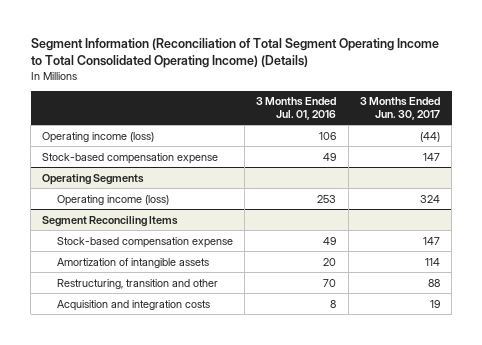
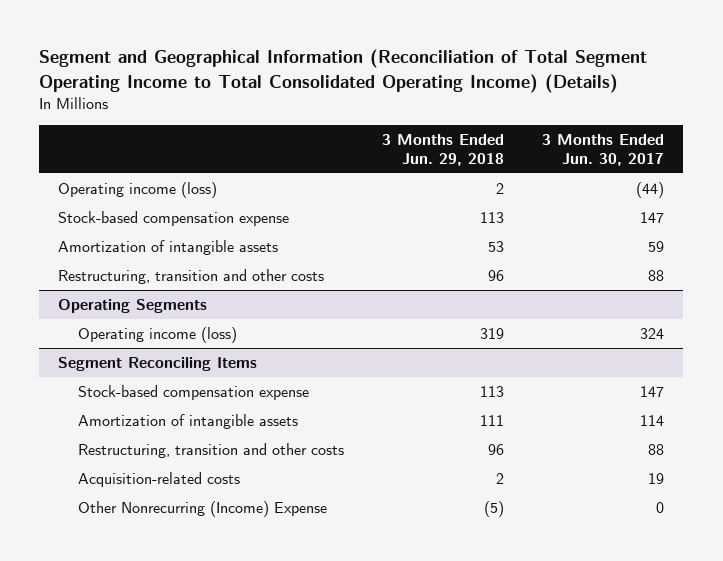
- Segment Information (Reconciliation of Total Segment Operating Income to Total Consolidated Operating Income) (Details)
+ Segment and Geographical Information (Reconciliation of Total Segment Operating Income to Total Consolidated Operating Income) (Details)
- | 3 Months Ended Jul. 01, 2016 | 3 Months Ended Jun. 30, 2017
+ | 3 Months Ended Jun. 29, 2018 | 3 Months Ended Jun. 30, 2017
+ Amortization of intangible assets | 53 | 59
+ Restructuring, transition and other costs | 96 | 88
@ Segment Reconciling Items
- Restructuring, transition and other | 70 | 88
- Acquisition and integration costs | 8 | 19
+ Restructuring, transition and other costs | 96 | 88
+ Acquisition-related costs | 2 | 19
+ Other Nonrecurring (Income) Expense | (5) | 0

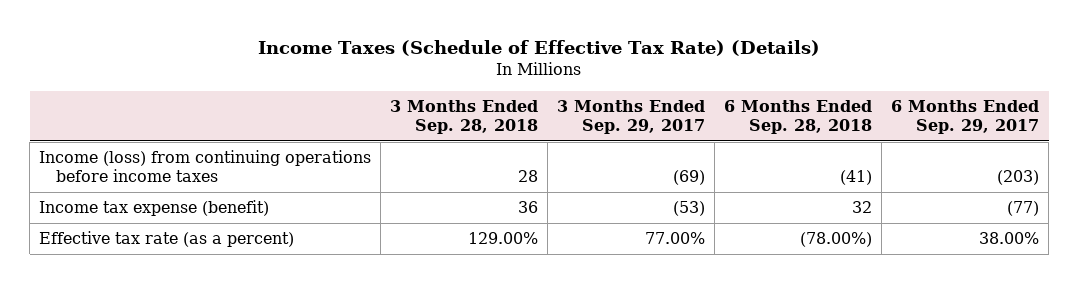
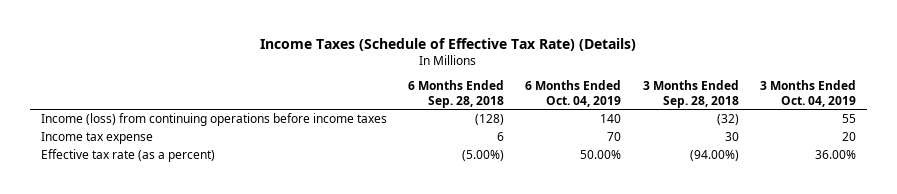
- | 3 Months Ended Sep. 28, 2018 | 3 Months Ended Sep. 29, 2017 | 6 Months Ended Sep. 28, 2018 | 6 Months Ended Sep. 29, 2017
+ | 6 Months Ended Sep. 28, 2018 | 6 Months Ended Oct. 04, 2019 | 3 Months Ended Sep. 28, 2018 | 3 Months Ended Oct. 04, 2019
- Income (loss) from continuing operations before income taxes | 28 | (69) | (41) | (203)
- Income tax expense (benefit) | 36 | (53) | 32 | (77)
- Effective tax rate (as a percent) | 129.00% | 77.00% | (78.00%) | 38.00%
+ Income (loss) from continuing operations before income taxes | (128) | 140 | (32) | 55
+ Income tax expense | 6 | 70 | 30 | 20
+ Effective tax rate (as a percent) | (5.00%) | 50.00% | (94.00%) | 36.00%

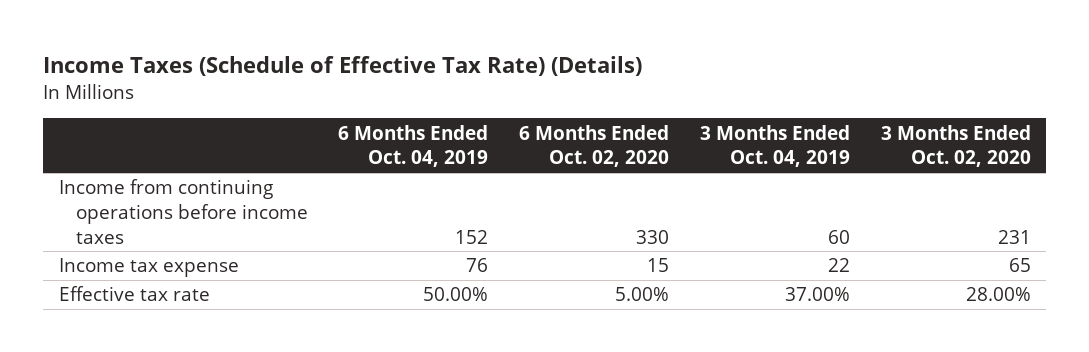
- | 6 Months Ended Sep. 28, 2018 | 6 Months Ended Oct. 04, 2019 | 3 Months Ended Sep. 28, 2018 | 3 Months Ended Oct. 04, 2019
+ | 6 Months Ended Oct. 04, 2019 | 6 Months Ended Oct. 02, 2020 | 3 Months Ended Oct. 04, 2019 | 3 Months Ended Oct. 02, 2020
- Income (loss) from continuing operations before income taxes | (128) | 140 | (32) | 55
- Income tax expense | 6 | 70 | 30 | 20
- Effective tax rate (as a percent) | (5.00%) | 50.00% | (94.00%) | 36.00%
+ Income from continuing operations before income taxes | 152 | 330 | 60 | 231
+ Income tax expense | 76 | 15 | 22 | 65
+ Effective tax rate | 50.00% | 5.00% | 37.00% | 28.00%

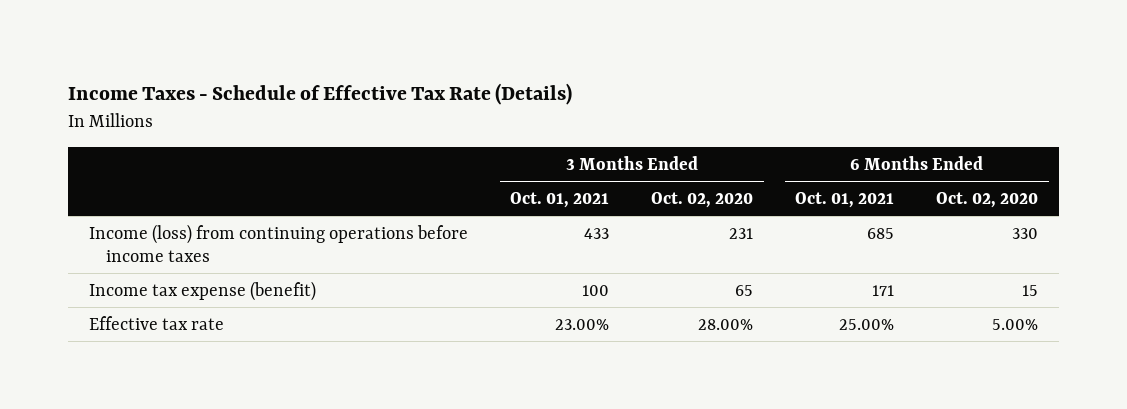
- Income Taxes (Schedule of Effective Tax Rate) (Details)
+ Income Taxes - Schedule of Effective Tax Rate (Details)
- | 6 Months Ended Oct. 04, 2019 | 6 Months Ended Oct. 02, 2020 | 3 Months Ended Oct. 04, 2019 | 3 Months Ended Oct. 02, 2020
+ | 3 Months Ended Oct. 01, 2021 | 3 Months Ended Oct. 02, 2020 | 6 Months Ended Oct. 01, 2021 | 6 Months Ended Oct. 02, 2020
- Income from continuing operations before income taxes | 152 | 330 | 60 | 231
- Income tax expense | 76 | 15 | 22 | 65
+ Income (loss) from continuing operations before income taxes | 433 | 231 | 685 | 330
+ Income tax expense (benefit) | 100 | 65 | 171 | 15

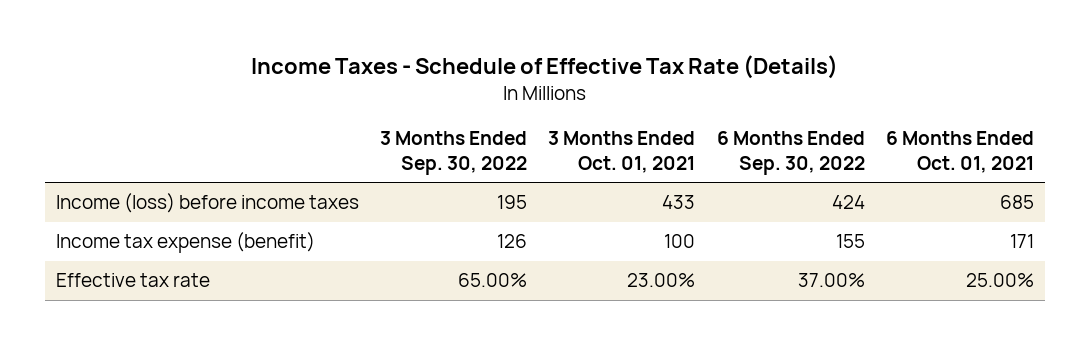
- | 3 Months Ended Oct. 01, 2021 | 3 Months Ended Oct. 02, 2020 | 6 Months Ended Oct. 01, 2021 | 6 Months Ended Oct. 02, 2020
+ | 3 Months Ended Sep. 30, 2022 | 3 Months Ended Oct. 01, 2021 | 6 Months Ended Sep. 30, 2022 | 6 Months Ended Oct. 01, 2021
- Income (loss) from continuing operations before income taxes | 433 | 231 | 685 | 330
+ Income (loss) before income taxes | 195 | 433 | 424 | 685

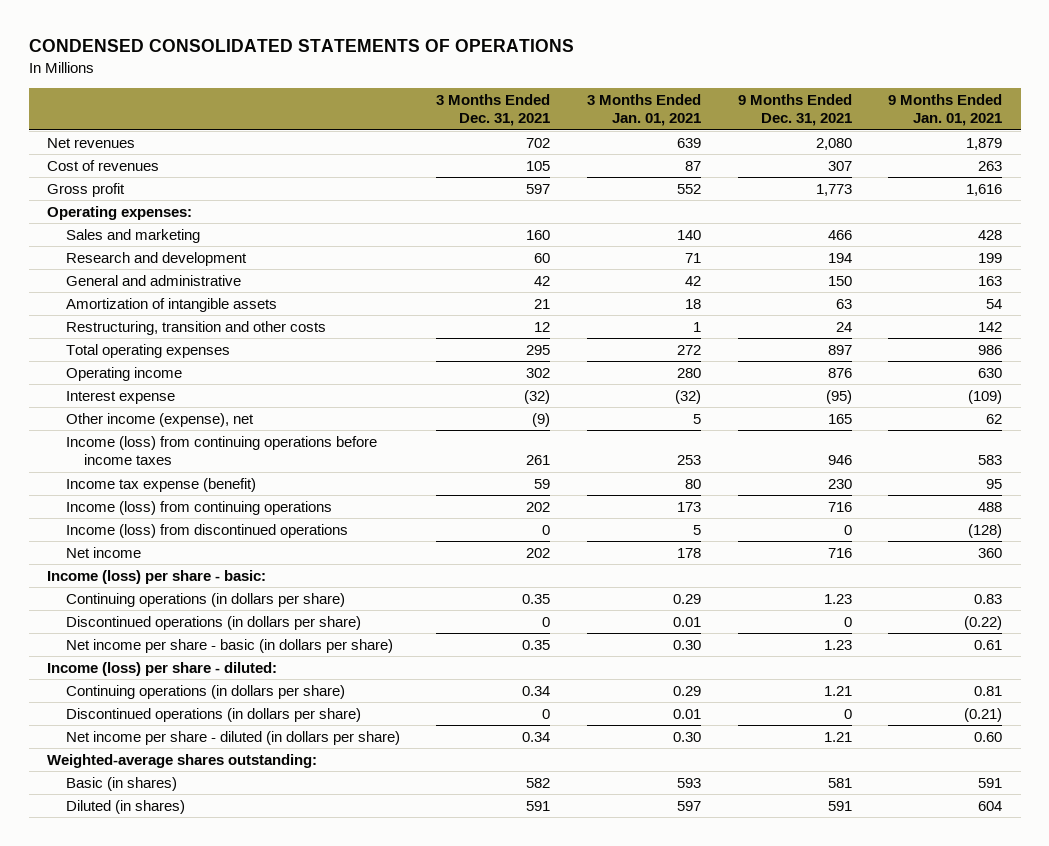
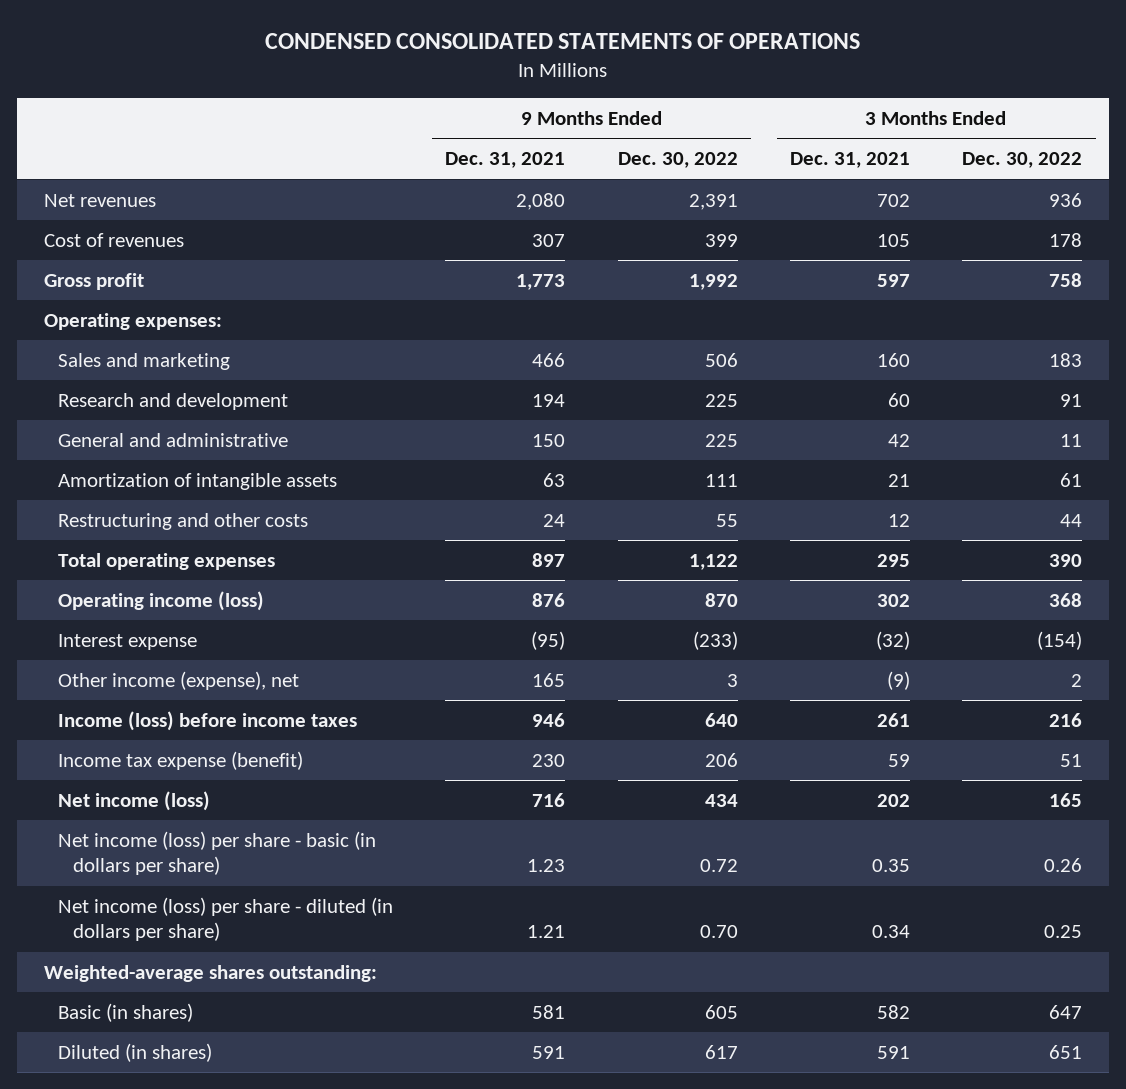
- | 3 Months Ended Dec. 31, 2021 | 3 Months Ended Jan. 01, 2021 | 9 Months Ended Dec. 31, 2021 | 9 Months Ended Jan. 01, 2021
+ | 9 Months Ended Dec. 31, 2021 | 9 Months Ended Dec. 30, 2022 | 3 Months Ended Dec. 31, 2021 | 3 Months Ended Dec. 30, 2022
- Restructuring, transition and other costs | 12 | 1 | 24 | 142
+ Restructuring and other costs | 24 | 55 | 12 | 44
- Operating income | 302 | 280 | 876 | 630
+ Operating income (loss) | 876 | 870 | 302 | 368
- Income (loss) from continuing operations before income taxes | 261 | 253 | 946 | 583
+ Income (loss) before income taxes | 946 | 640 | 261 | 216
- Income (loss) from continuing operations | 202 | 173 | 716 | 488
- Income (loss) from discontinued operations | 0 | 5 | 0 | (128)
- Net income | 202 | 178 | 716 | 360
- Income (loss) per share - basic:
- Continuing operations (in dollars per share) | 0.35 | 0.29 | 1.23 | 0.83
- Discontinued operations (in dollars per share) | 0 | 0.01 | 0 | (0.22)
- Net income per share - basic (in dollars per share) | 0.35 | 0.30 | 1.23 | 0.61
- Income (loss) per share - diluted:
- Continuing operations (in dollars per share) | 0.34 | 0.29 | 1.21 | 0.81
- Discontinued operations (in dollars per share) | 0 | 0.01 | 0 | (0.21)
- Net income per share - diluted (in dollars per share) | 0.34 | 0.30 | 1.21 | 0.60
+ Net income (loss) | 716 | 434 | 202 | 165
+ Net income (loss) per share - basic (in dollars per share) | 1.23 | 0.72 | 0.35 | 0.26
+ Net income (loss) per share - diluted (in dollars per share) | 1.21 | 0.70 | 0.34 | 0.25

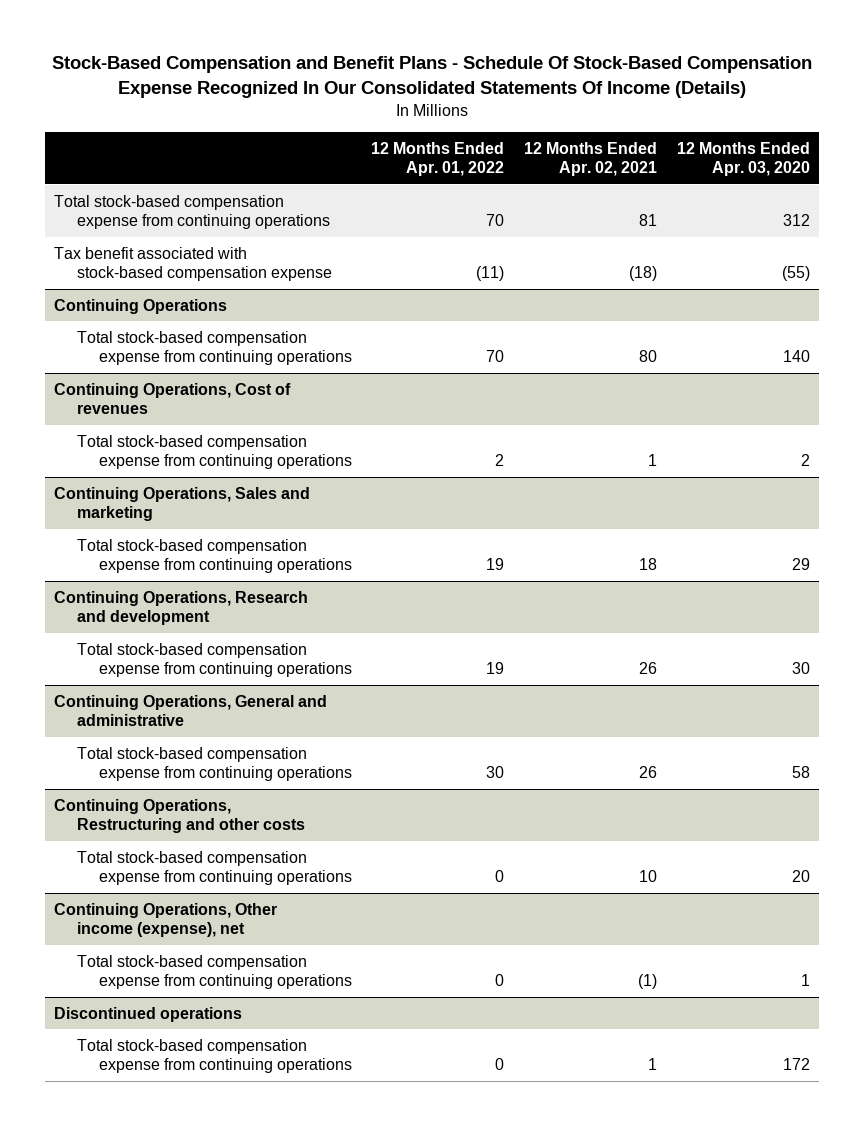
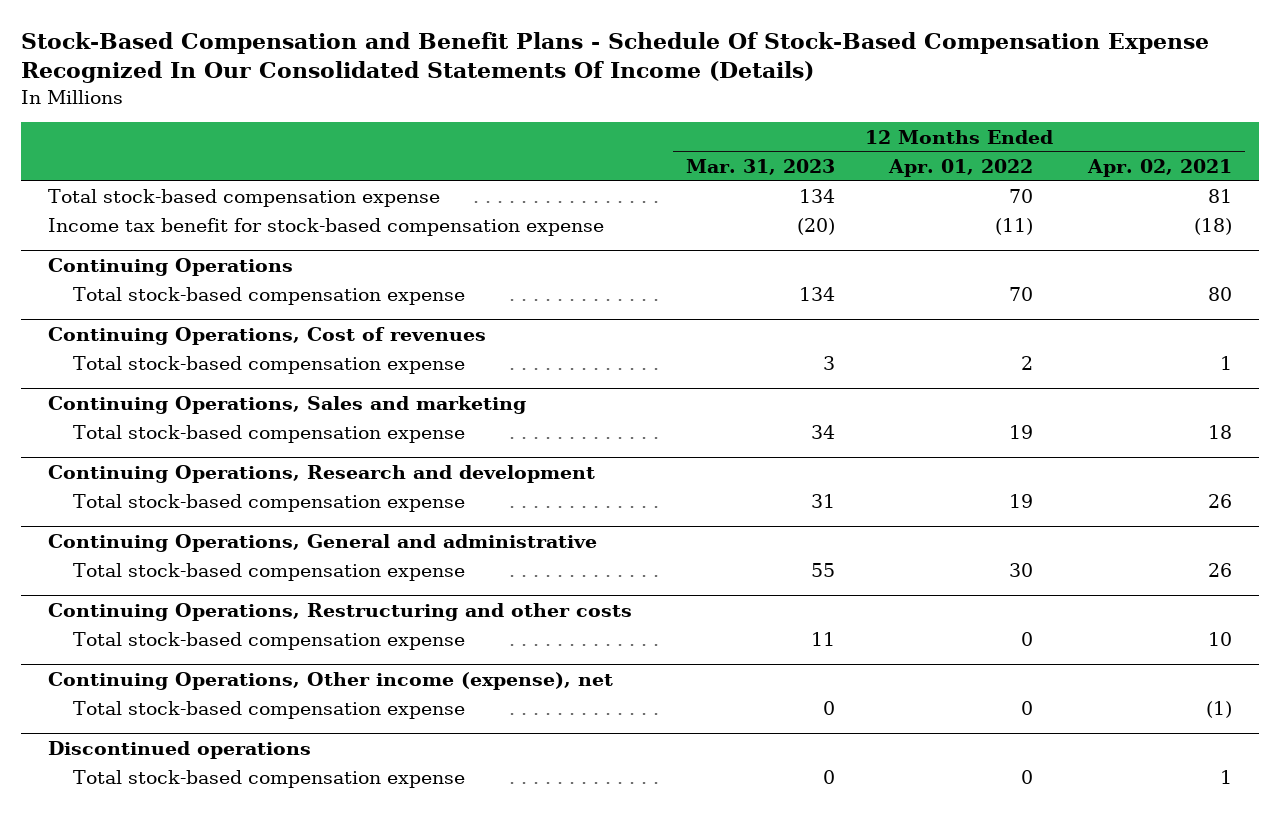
- | 12 Months Ended Apr. 01, 2022 | 12 Months Ended Apr. 02, 2021 | 12 Months Ended Apr. 03, 2020
+ | 12 Months Ended Mar. 31, 2023 | 12 Months Ended Apr. 01, 2022 | 12 Months Ended Apr. 02, 2021
- Total stock-based compensation expense from continuing operations | 70 | 81 | 312
- Tax benefit associated with stock-based compensation expense | (11) | (18) | (55)
+ Total stock-based compensation expense | 134 | 70 | 81
+ Income tax benefit for stock-based compensation expense | (20) | (11) | (18)
@ Continuing Operations
- Total stock-based compensation expense from continuing operations | 70 | 80 | 140
+ Total stock-based compensation expense | 134 | 70 | 80
@ Continuing Operations, Cost of revenues
- Total stock-based compensation expense from continuing operations | 2 | 1 | 2
+ Total stock-based compensation expense | 3 | 2 | 1
@ Continuing Operations, Sales and marketing
- Total stock-based compensation expense from continuing operations | 19 | 18 | 29
+ Total stock-based compensation expense | 34 | 19 | 18
@ Continuing Operations, Research and development
- Total stock-based compensation expense from continuing operations | 19 | 26 | 30
+ Total stock-based compensation expense | 31 | 19 | 26
@ Continuing Operations, General and administrative
- Total stock-based compensation expense from continuing operations | 30 | 26 | 58
+ Total stock-based compensation expense | 55 | 30 | 26
@ Continuing Operations, Restructuring and other costs
- Total stock-based compensation expense from continuing operations | 0 | 10 | 20
+ Total stock-based compensation expense | 11 | 0 | 10
@ Continuing Operations, Other income (expense), net
- Total stock-based compensation expense from continuing operations | 0 | (1) | 1
+ Total stock-based compensation expense | 0 | 0 | (1)
@ Discontinued operations
- Total stock-based compensation expense from continuing operations | 0 | 1 | 172
+ Total stock-based compensation expense | 0 | 0 | 1

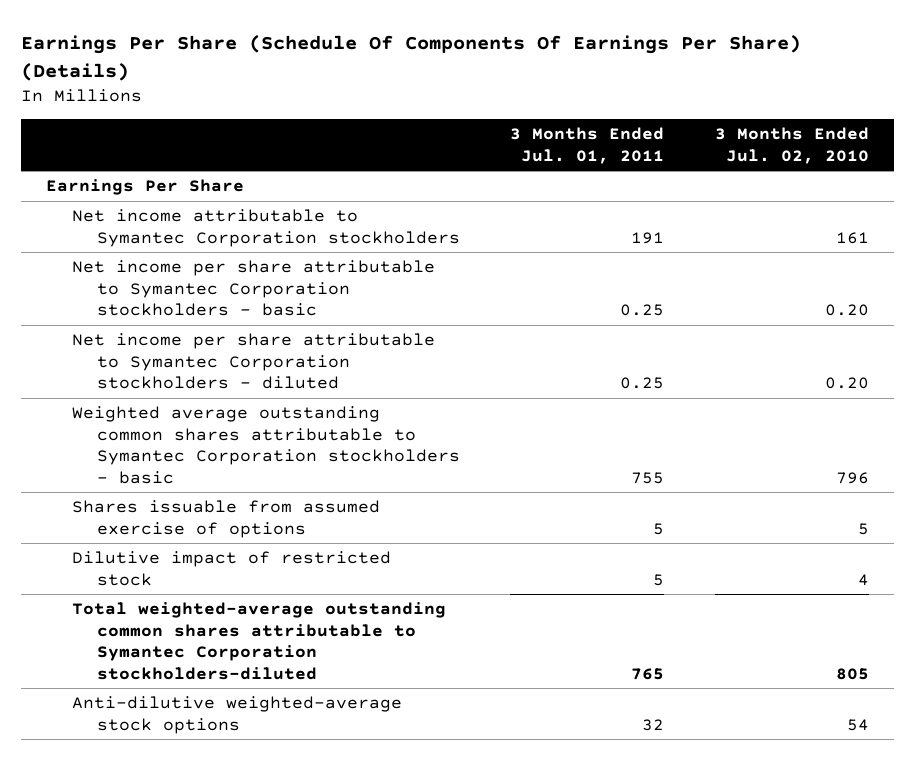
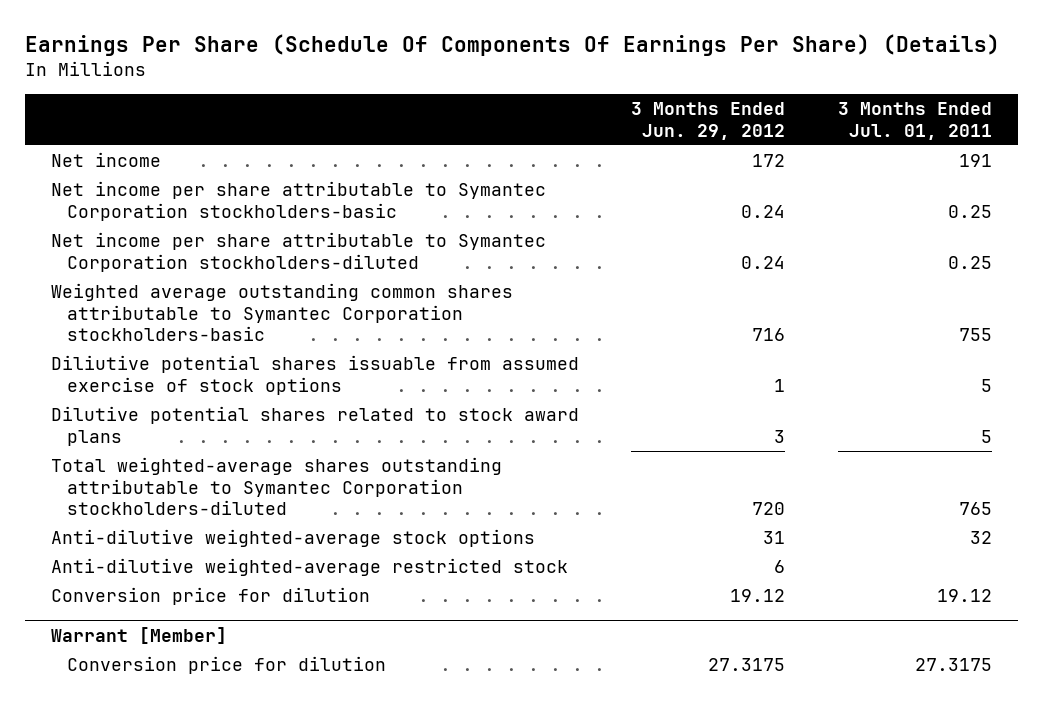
- | 3 Months Ended Jul. 01, 2011 | 3 Months Ended Jul. 02, 2010
+ | 3 Months Ended Jun. 29, 2012 | 3 Months Ended Jul. 01, 2011
- Earnings Per Share
- Net income attributable to Symantec Corporation stockholders | 191 | 161
- Net income per share attributable to Symantec Corporation stockholders - basic | 0.25 | 0.20
- Net income per share attributable to Symantec Corporation stockholders - diluted | 0.25 | 0.20
- Weighted average outstanding common shares attributable to Symantec Corporation stockholders - basic | 755 | 796
- Shares issuable from assumed exercise of options | 5 | 5
- Dilutive impact of restricted stock | 5 | 4
- Total weighted-average outstanding common shares attributable to Symantec Corporation stockholders-diluted | 765 | 805
+ Net income | 172 | 191
+ Net income per share attributable to Symantec Corporation stockholders-basic | 0.24 | 0.25
+ Net income per share attributable to Symantec Corporation stockholders-diluted | 0.24 | 0.25
+ Weighted average outstanding common shares attributable to Symantec Corporation stockholders-basic | 716 | 755
+ Diliutive potential shares issuable from assumed exercise of stock options | 1 | 5
+ Dilutive potential shares related to stock award plans | 3 | 5
+ Total weighted-average shares outstanding attributable to Symantec Corporation stockholders-diluted | 720 | 765
+ Anti-dilutive weighted-average restricted stock | 6 |
+ Conversion price for dilution | 19.12 | 19.12
+ Warrant [Member]
+ Conversion price for dilution | 27.3175 | 27.3175

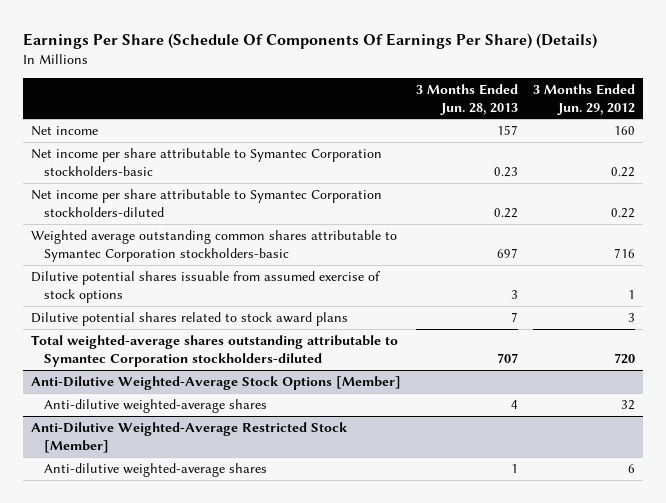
- | 3 Months Ended Jun. 29, 2012 | 3 Months Ended Jul. 01, 2011
+ | 3 Months Ended Jun. 28, 2013 | 3 Months Ended Jun. 29, 2012
- Net income | 172 | 191
- Net income per share attributable to Symantec Corporation stockholders-basic | 0.24 | 0.25
- Net income per share attributable to Symantec Corporation stockholders-diluted | 0.24 | 0.25
+ Net income | 157 | 160
+ Net income per share attributable to Symantec Corporation stockholders-basic | 0.23 | 0.22
+ Net income per share attributable to Symantec Corporation stockholders-diluted | 0.22 | 0.22
- Diliutive potential shares issuable from assumed exercise of stock options | 1 | 5
+ Dilutive potential shares issuable from assumed exercise of stock options | 3 | 1
- Anti-dilutive weighted-average stock options | 31 | 32
- Anti-dilutive weighted-average restricted stock | 6 |
- Conversion price for dilution | 19.12 | 19.12
- Warrant [Member]
- Conversion price for dilution | 27.3175 | 27.3175
+ Anti-Dilutive Weighted-Average Stock Options [Member]
+ Anti-dilutive weighted-average shares | 4 | 32
+ Anti-Dilutive Weighted-Average Restricted Stock [Member]
+ Anti-dilutive weighted-average shares | 1 | 6

